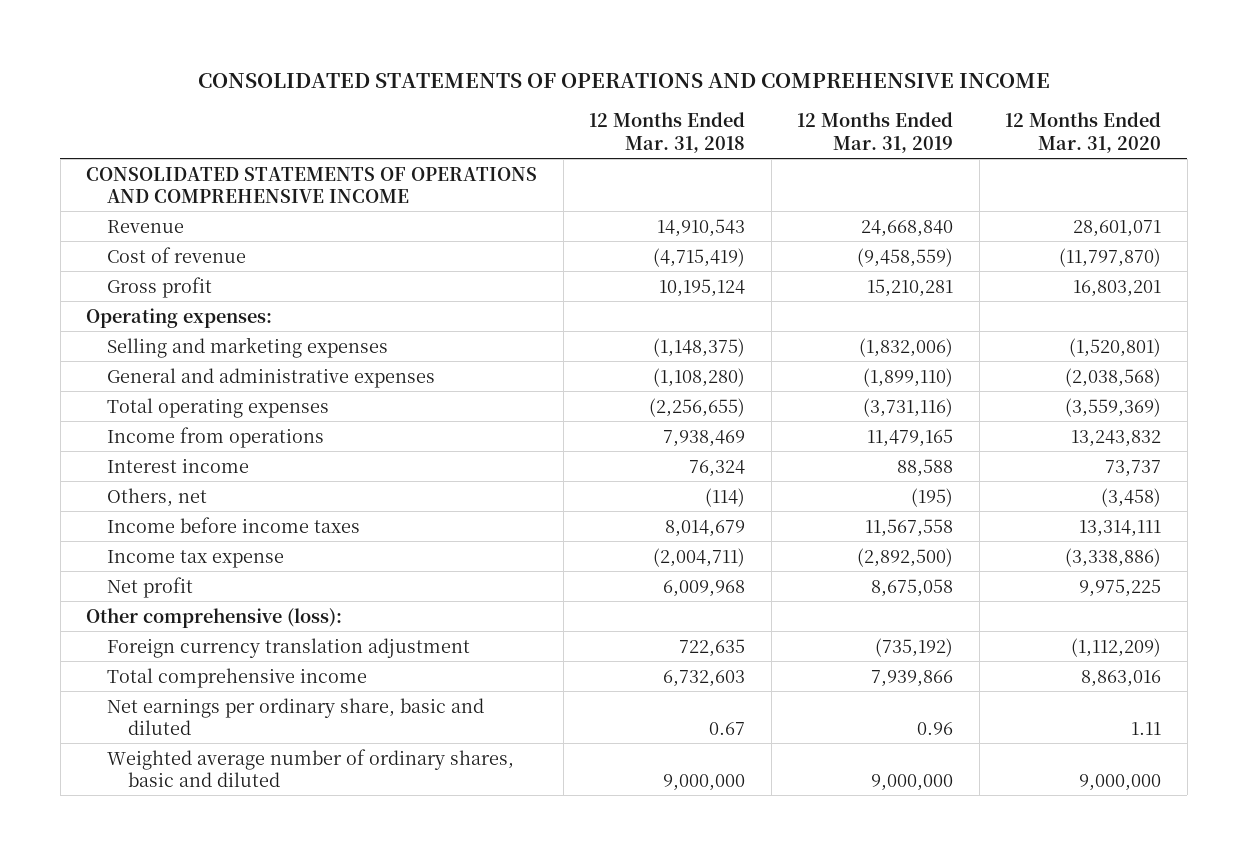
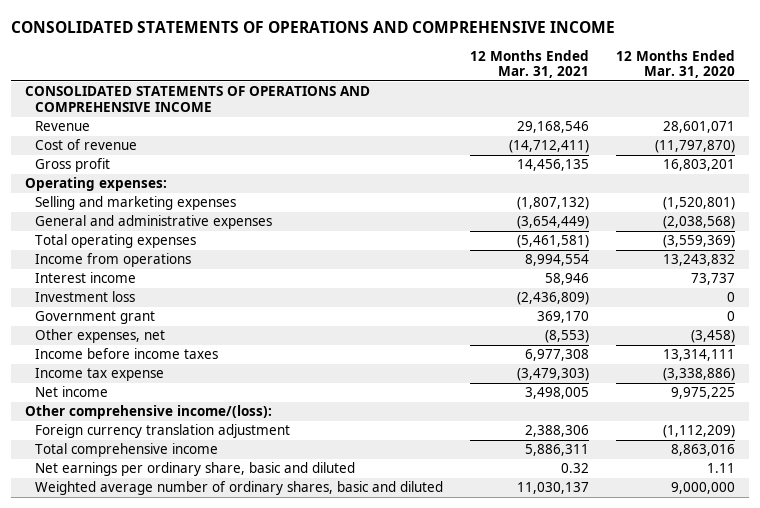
- | 12 Months Ended Mar. 31, 2018 | 12 Months Ended Mar. 31, 2019 | 12 Months Ended Mar. 31, 2020
+ | 12 Months Ended Mar. 31, 2021 | 12 Months Ended Mar. 31, 2020
- Others, net | (114) | (195) | (3,458)
+ Investment loss | (2,436,809) | 0
+ Government grant | 369,170 | 0
+ Other expenses, net | (8,553) | (3,458)
- Net profit | 6,009,968 | 8,675,058 | 9,975,225
- Other comprehensive (loss):
+ Net income | 3,498,005 | 9,975,225
+ Other comprehensive income/(loss):

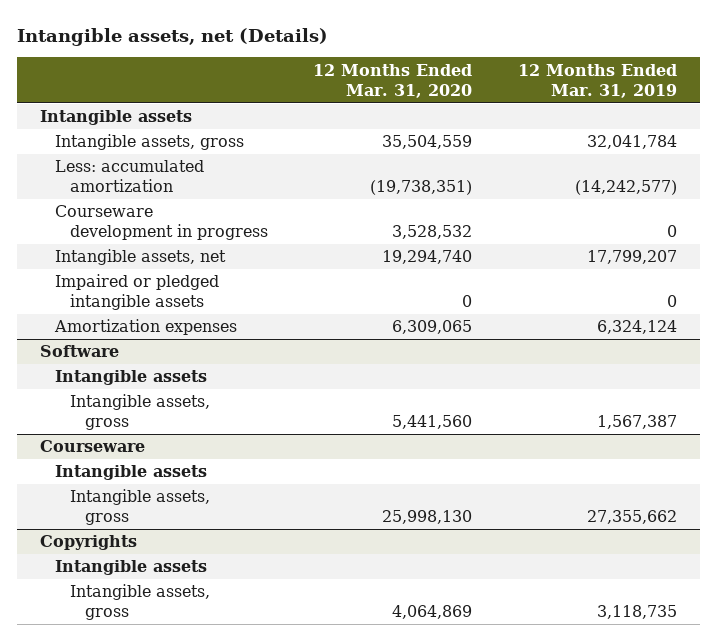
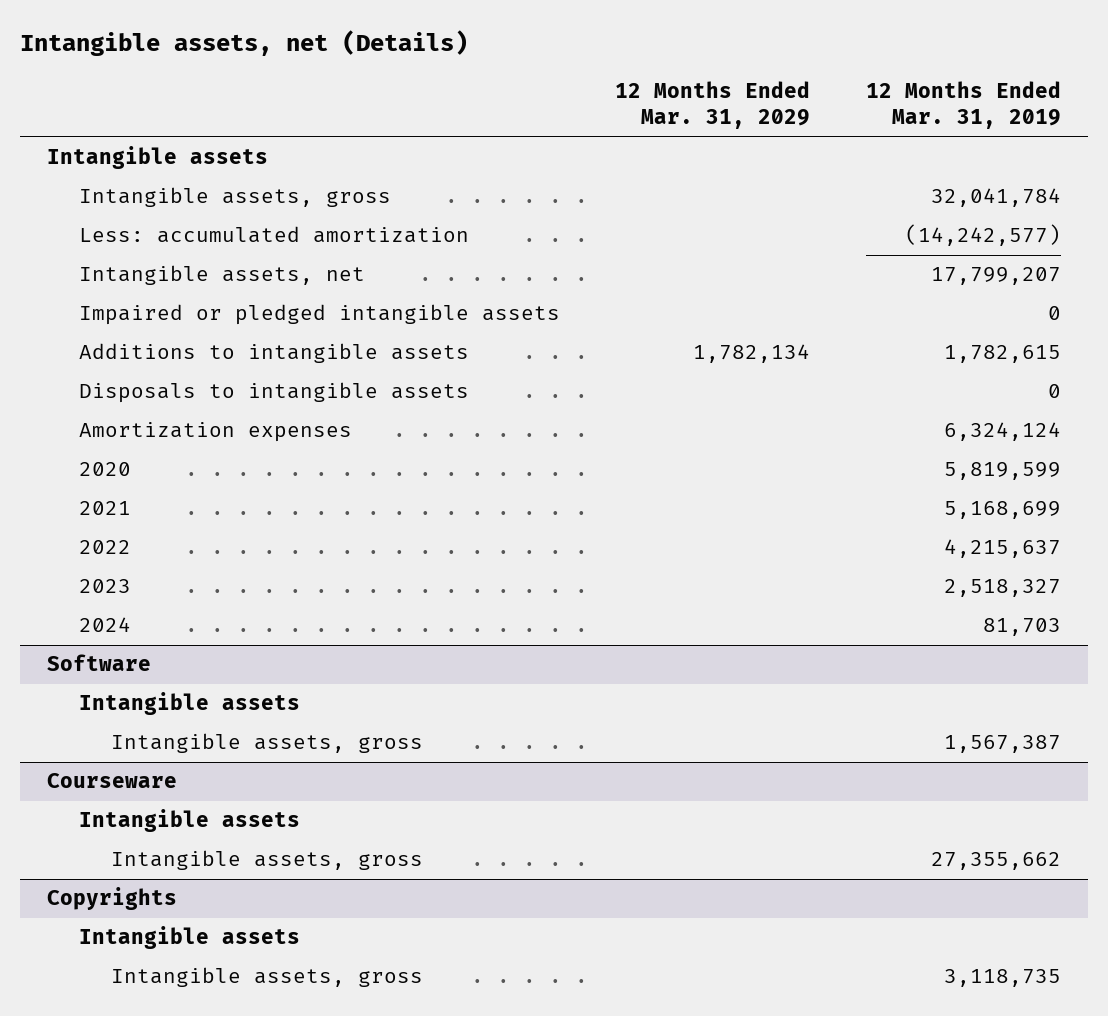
- | 12 Months Ended Mar. 31, 2020 | 12 Months Ended Mar. 31, 2019
+ | 12 Months Ended Mar. 31, 2029 | 12 Months Ended Mar. 31, 2019
- Courseware development in progress | 3,528,532 | 0
+ Additions to intangible assets | 1,782,134 | 1,782,615
+ Disposals to intangible assets | | 0
+ 2020 | | 5,819,599
+ 2021 | | 5,168,699
+ 2022 | | 4,215,637
+ 2023 | | 2,518,327
+ 2024 | | 81,703

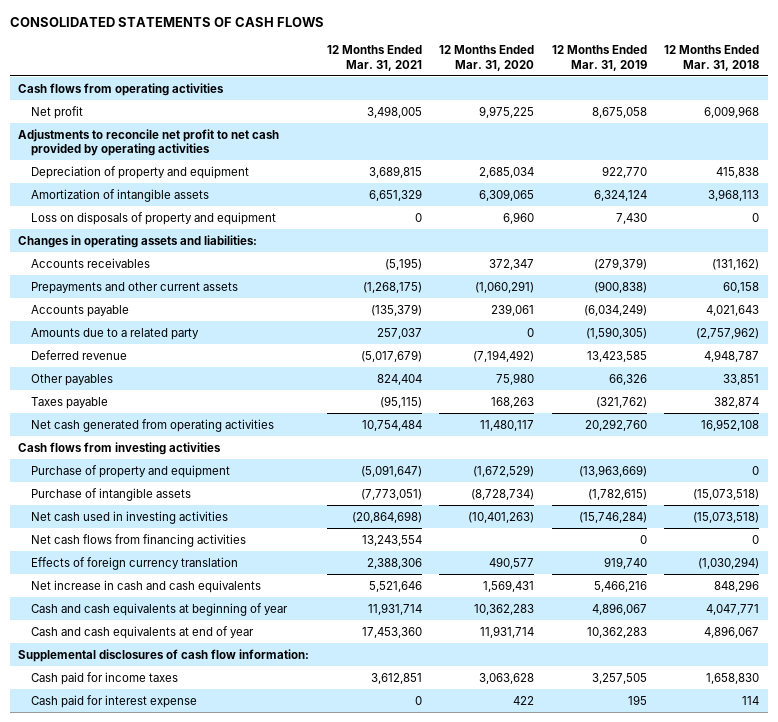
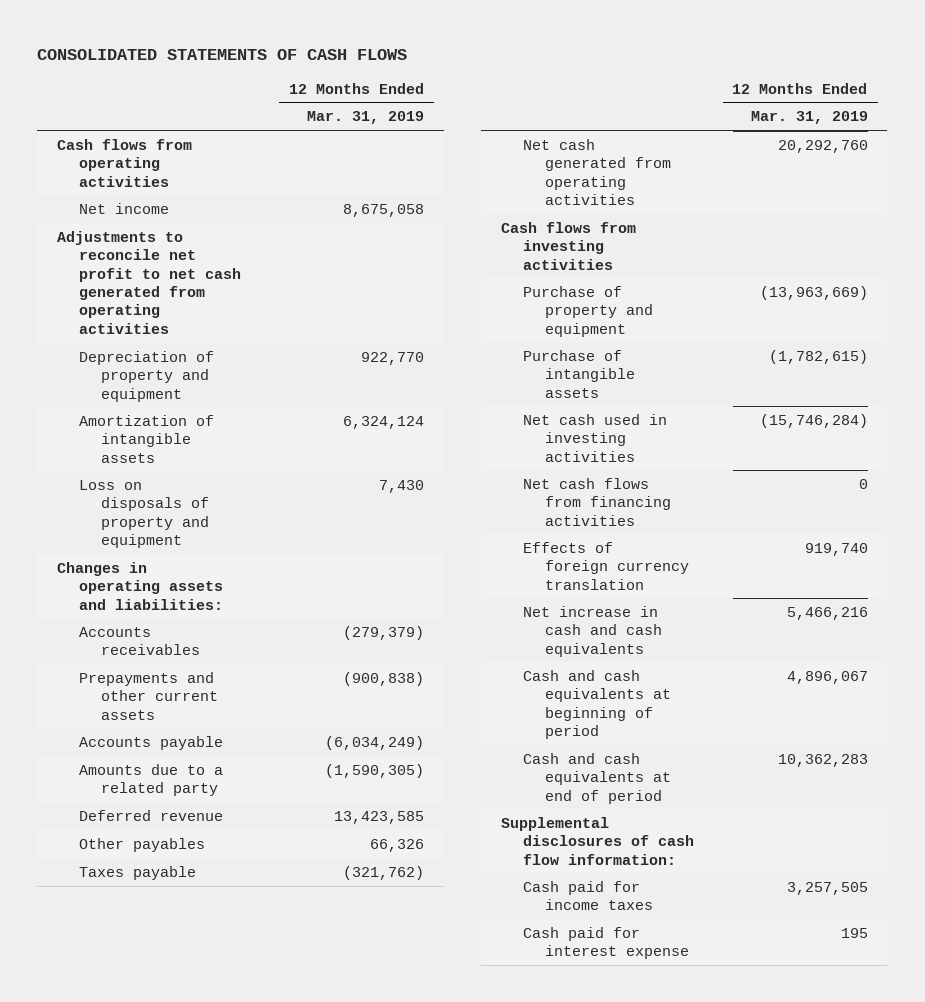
- | 12 Months Ended Mar. 31, 2021 | 12 Months Ended Mar. 31, 2020 | 12 Months Ended Mar. 31, 2019 | 12 Months Ended Mar. 31, 2018
+ | 12 Months Ended Mar. 31, 2019
- Net profit | 3,498,005 | 9,975,225 | 8,675,058 | 6,009,968
- Adjustments to reconcile net profit to net cash provided by operating activities
+ Net income | 8,675,058
+ Adjustments to reconcile net profit to net cash generated from operating activities
- Cash and cash equivalents at beginning of year | 11,931,714 | 10,362,283 | 4,896,067 | 4,047,771
- Cash and cash equivalents at end of year | 17,453,360 | 11,931,714 | 10,362,283 | 4,896,067
+ Cash and cash equivalents at beginning of period | 4,896,067
+ Cash and cash equivalents at end of period | 10,362,283

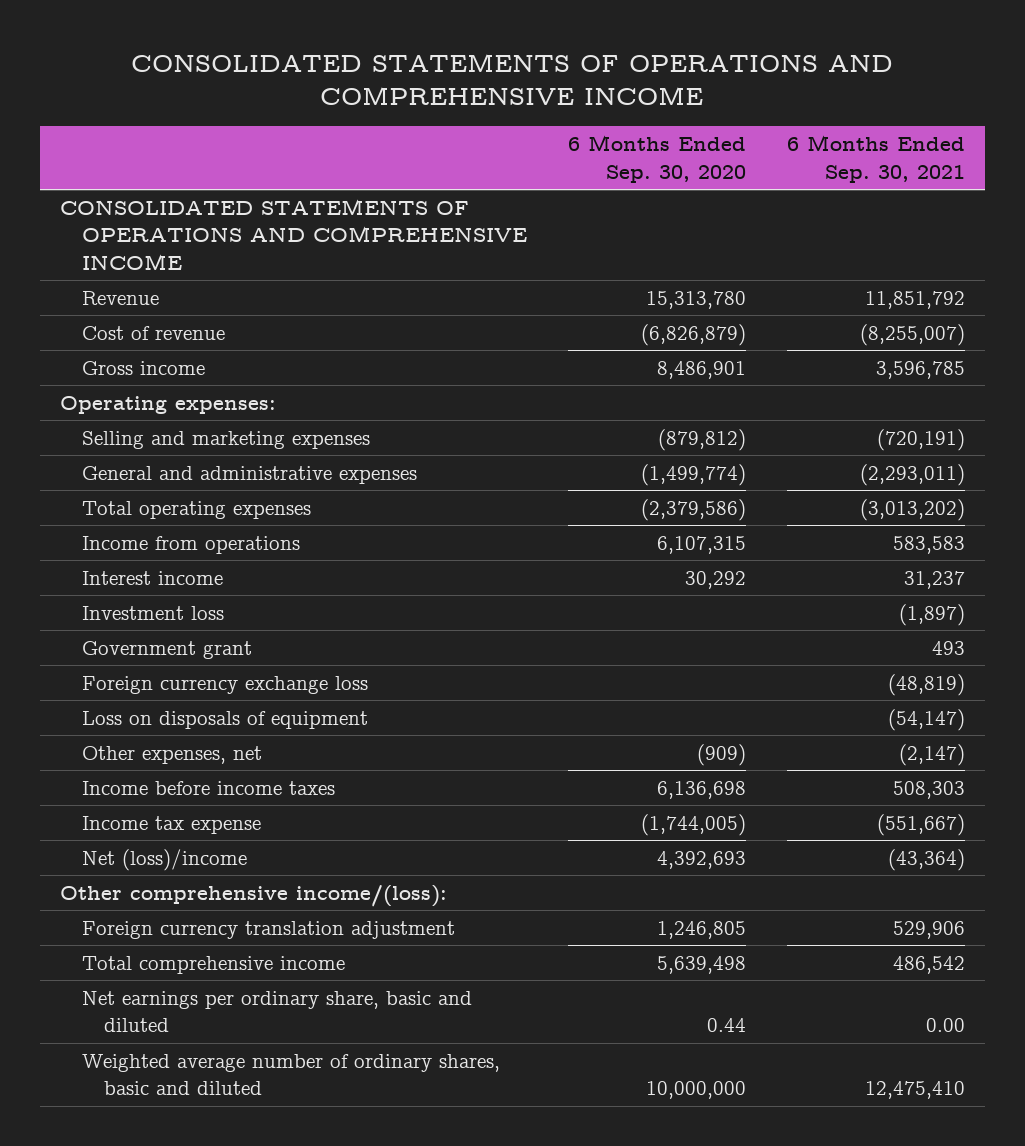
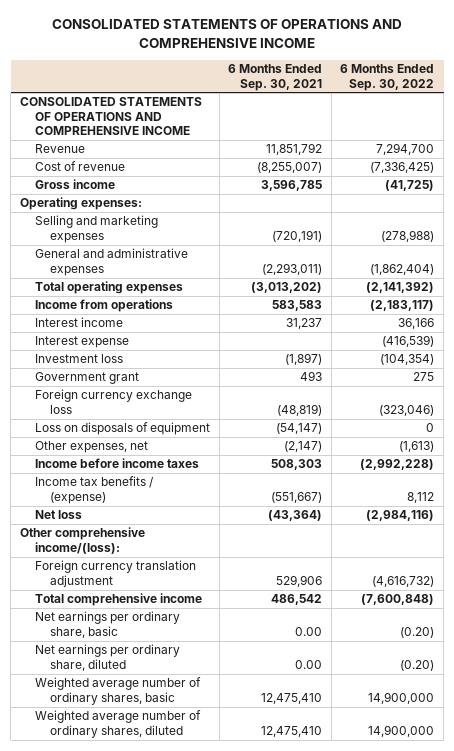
- | 6 Months Ended Sep. 30, 2020 | 6 Months Ended Sep. 30, 2021
+ | 6 Months Ended Sep. 30, 2021 | 6 Months Ended Sep. 30, 2022
+ Interest expense | | (416,539)
- Income tax expense | (1,744,005) | (551,667)
- Net (loss)/income | 4,392,693 | (43,364)
+ Income tax benefits / (expense) | (551,667) | 8,112
+ Net loss | (43,364) | (2,984,116)
- Net earnings per ordinary share, basic and diluted | 0.44 | 0.00
- Weighted average number of ordinary shares, basic and diluted | 10,000,000 | 12,475,410
+ Net earnings per ordinary share, basic | 0.00 | (0.20)
+ Net earnings per ordinary share, diluted | 0.00 | (0.20)
+ Weighted average number of ordinary shares, basic | 12,475,410 | 14,900,000
+ Weighted average number of ordinary shares, diluted | 12,475,410 | 14,900,000

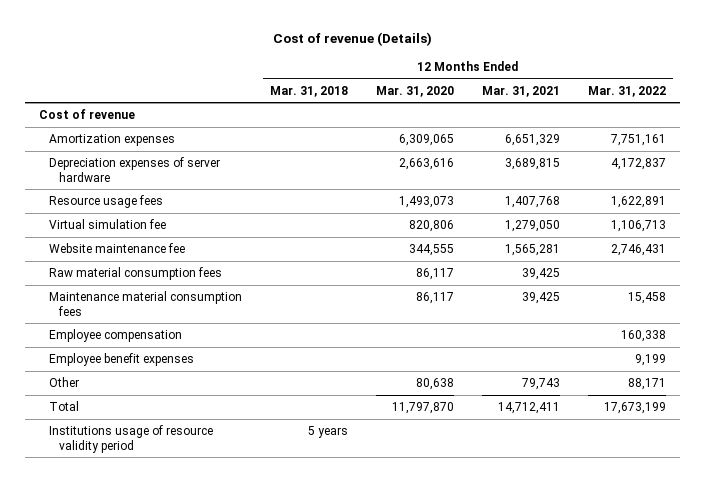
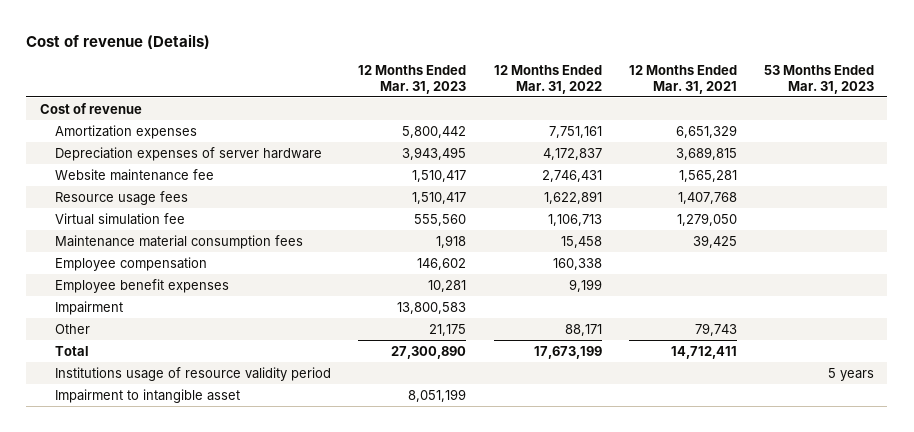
- | 12 Months Ended Mar. 31, 2018 | 12 Months Ended Mar. 31, 2020 | 12 Months Ended Mar. 31, 2021 | 12 Months Ended Mar. 31, 2022
+ | 12 Months Ended Mar. 31, 2023 | 12 Months Ended Mar. 31, 2022 | 12 Months Ended Mar. 31, 2021 | 53 Months Ended Mar. 31, 2023
moved up: Website maintenance fee | 1,510,417 | 2,746,431 | 1,565,281 |
- Raw material consumption fees | | 86,117 | 39,425 |
+ Impairment | 13,800,583 | | |
+ Impairment to intangible asset | 8,051,199 | | |

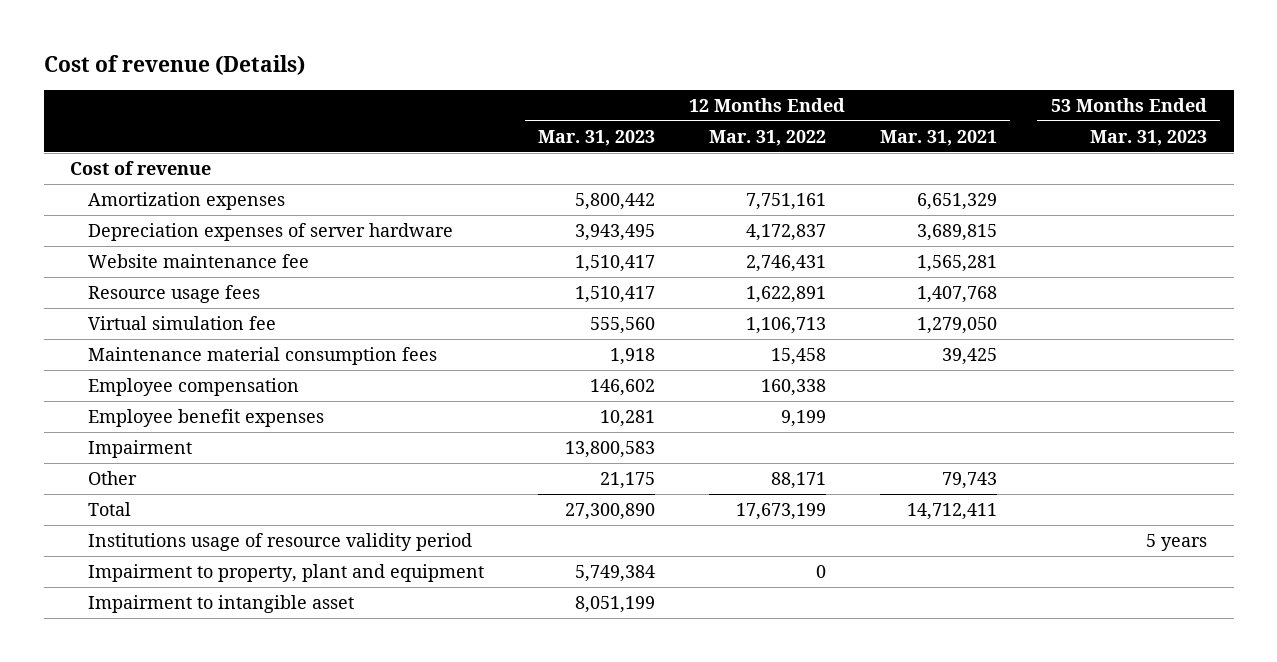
+ Impairment to property, plant and equipment | 5,749,384 | 0 | |

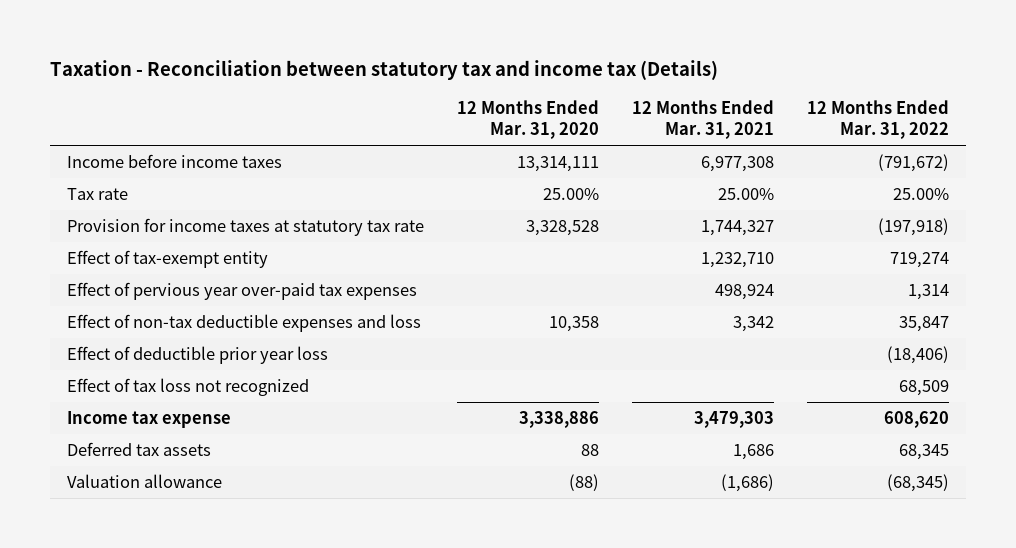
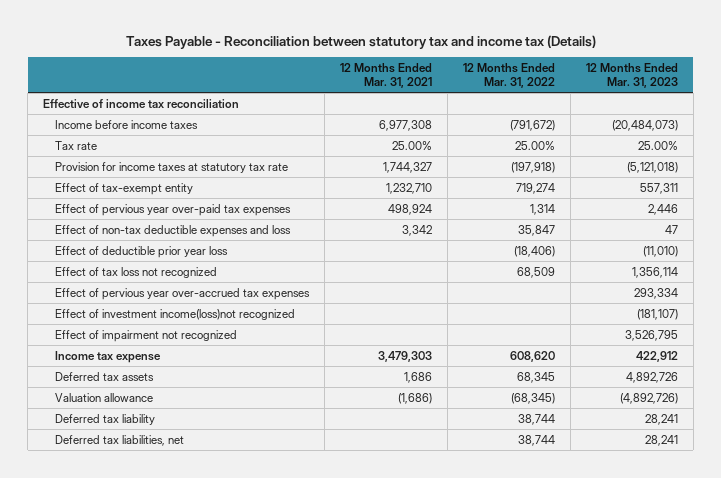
- Taxation - Reconciliation between statutory tax and income tax (Details)
+ Taxes Payable - Reconciliation between statutory tax and income tax (Details)
- | 12 Months Ended Mar. 31, 2020 | 12 Months Ended Mar. 31, 2021 | 12 Months Ended Mar. 31, 2022
+ | 12 Months Ended Mar. 31, 2021 | 12 Months Ended Mar. 31, 2022 | 12 Months Ended Mar. 31, 2023
+ Effective of income tax reconciliation
+ Effect of pervious year over-accrued tax expenses | | | 293,334
+ Effect of investment income(loss)not recognized | | | (181,107)
+ Effect of impairment not recognized | | | 3,526,795
+ Deferred tax liability | | 38,744 | 28,241
+ Deferred tax liabilities, net | | 38,744 | 28,241

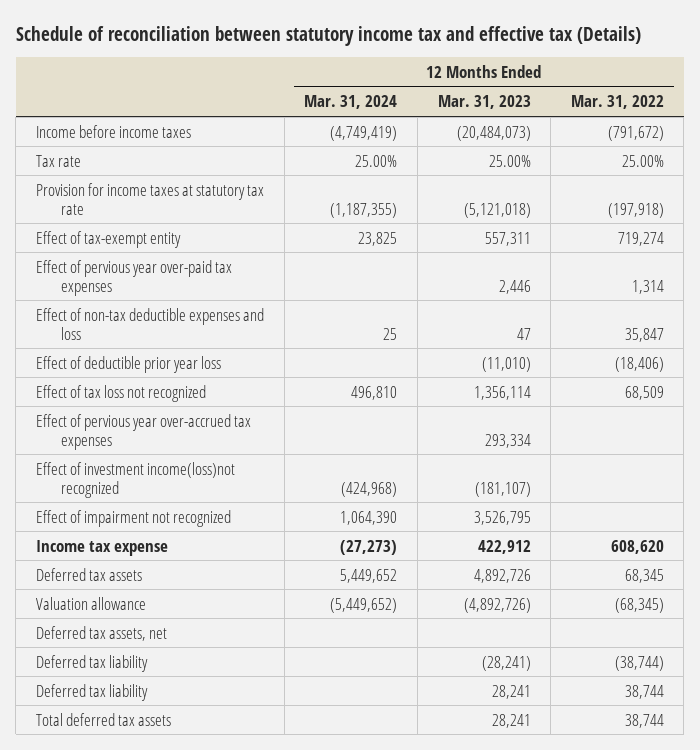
- Taxes Payable - Reconciliation between statutory tax and income tax (Details)
+ Schedule of reconciliation between statutory income tax and effective tax (Details)
- | 12 Months Ended Mar. 31, 2021 | 12 Months Ended Mar. 31, 2022 | 12 Months Ended Mar. 31, 2023
+ | 12 Months Ended Mar. 31, 2024 | 12 Months Ended Mar. 31, 2023 | 12 Months Ended Mar. 31, 2022
- Effective of income tax reconciliation
+ Deferred tax assets, net
+ Deferred tax liability | | (28,241) | (38,744)
- Deferred tax liabilities, net | | 38,744 | 28,241
+ Total deferred tax assets | | 28,241 | 38,744

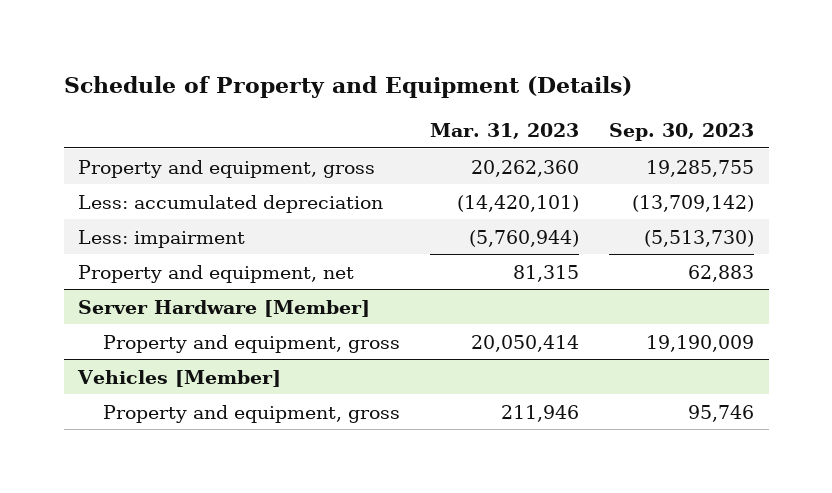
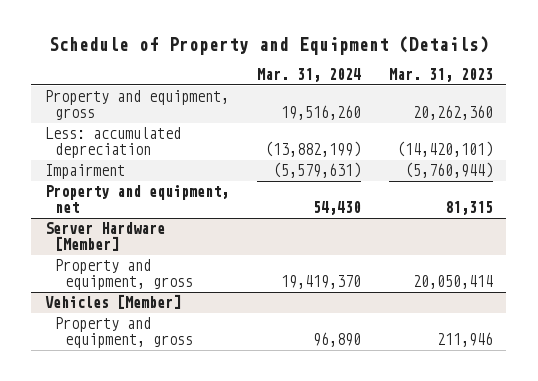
- | Mar. 31, 2023 | Sep. 30, 2023
+ | Mar. 31, 2024 | Mar. 31, 2023
- Less: impairment | (5,760,944) | (5,513,730)
+ Impairment | (5,579,631) | (5,760,944)

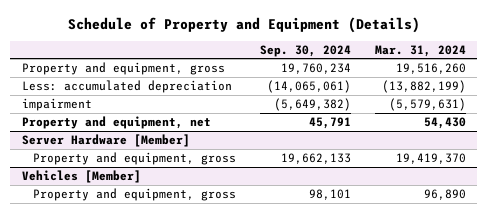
- | Mar. 31, 2024 | Mar. 31, 2023
+ | Sep. 30, 2024 | Mar. 31, 2024
- Impairment | (5,579,631) | (5,760,944)
+ impairment | (5,649,382) | (5,579,631)

